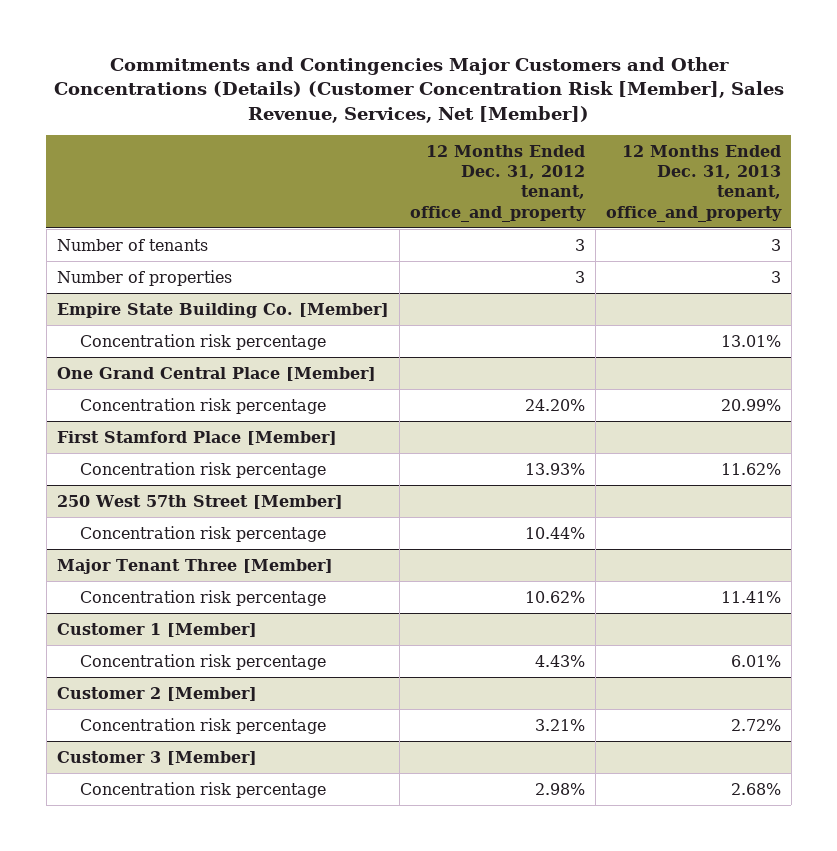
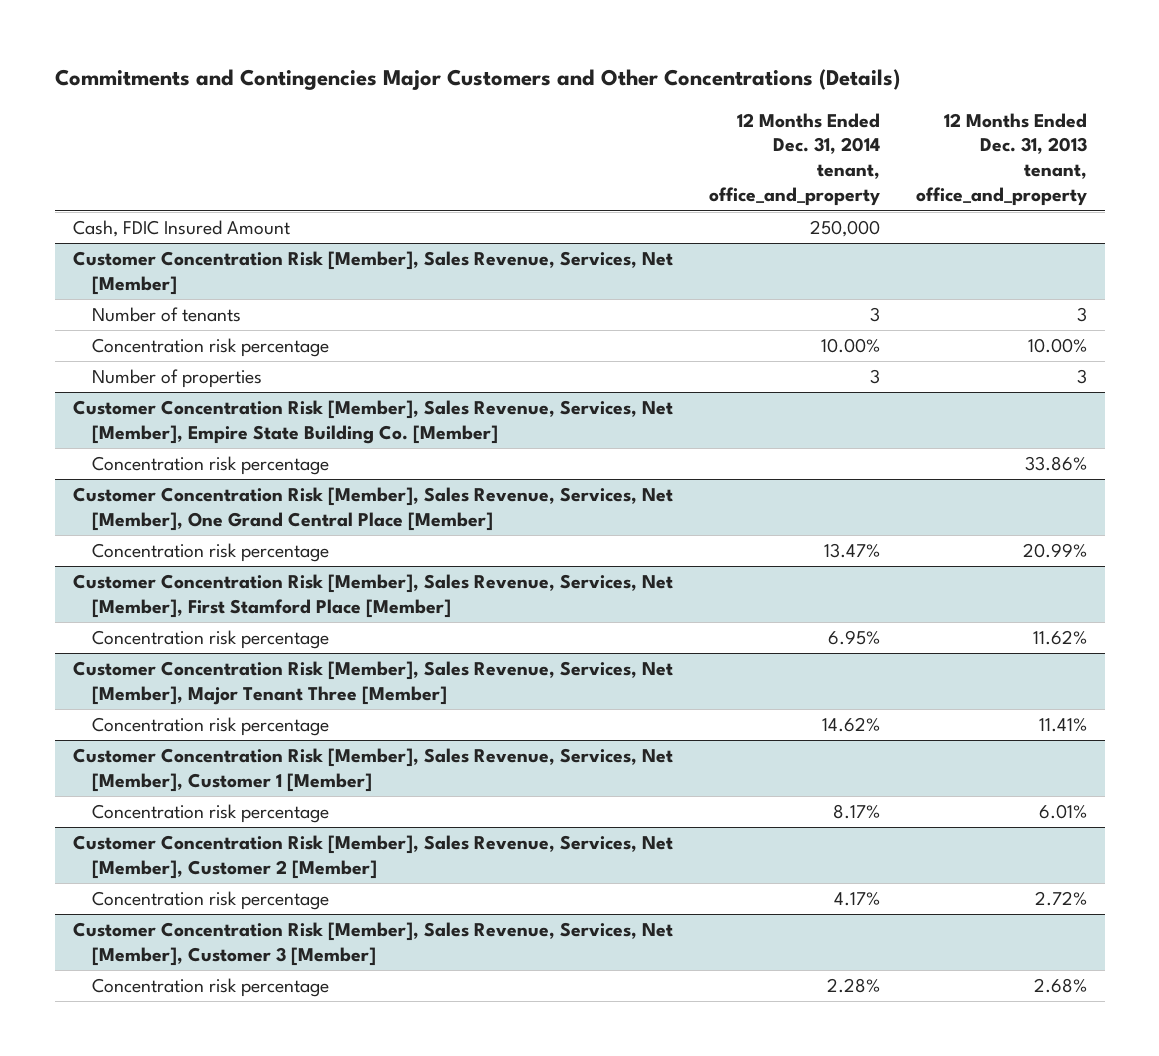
- Commitments and Contingencies Major Customers and Other Concentrations (Details) (Customer Concentration Risk [Member], Sales Revenue, Services, Net [Member])
+ Commitments and Contingencies Major Customers and Other Concentrations (Details)
- | 12 Months Ended Dec. 31, 2012 tenant, office_and_property | 12 Months Ended Dec. 31, 2013 tenant, office_and_property
+ | 12 Months Ended Dec. 31, 2014 tenant, office_and_property | 12 Months Ended Dec. 31, 2013 tenant, office_and_property
+ Cash, FDIC Insured Amount | 250,000 |
+ Customer Concentration Risk [Member], Sales Revenue, Services, Net [Member]
+ Concentration risk percentage | 10.00% | 10.00%
- Empire State Building Co. [Member]
- Concentration risk percentage | | 13.01%
- One Grand Central Place [Member]
+ Customer Concentration Risk [Member], Sales Revenue, Services, Net [Member], Empire State Building Co. [Member]
+ Concentration risk percentage | | 33.86%
+ Customer Concentration Risk [Member], Sales Revenue, Services, Net [Member], One Grand Central Place [Member]
- First Stamford Place [Member]
+ Customer Concentration Risk [Member], Sales Revenue, Services, Net [Member], First Stamford Place [Member]
- 250 West 57th Street [Member]
- Concentration risk percentage | 10.44% |
- Major Tenant Three [Member]
+ Customer Concentration Risk [Member], Sales Revenue, Services, Net [Member], Major Tenant Three [Member]
- Customer 1 [Member]
+ Customer Concentration Risk [Member], Sales Revenue, Services, Net [Member], Customer 1 [Member]
- Customer 2 [Member]
+ Customer Concentration Risk [Member], Sales Revenue, Services, Net [Member], Customer 2 [Member]
- Customer 3 [Member]
+ Customer Concentration Risk [Member], Sales Revenue, Services, Net [Member], Customer 3 [Member]

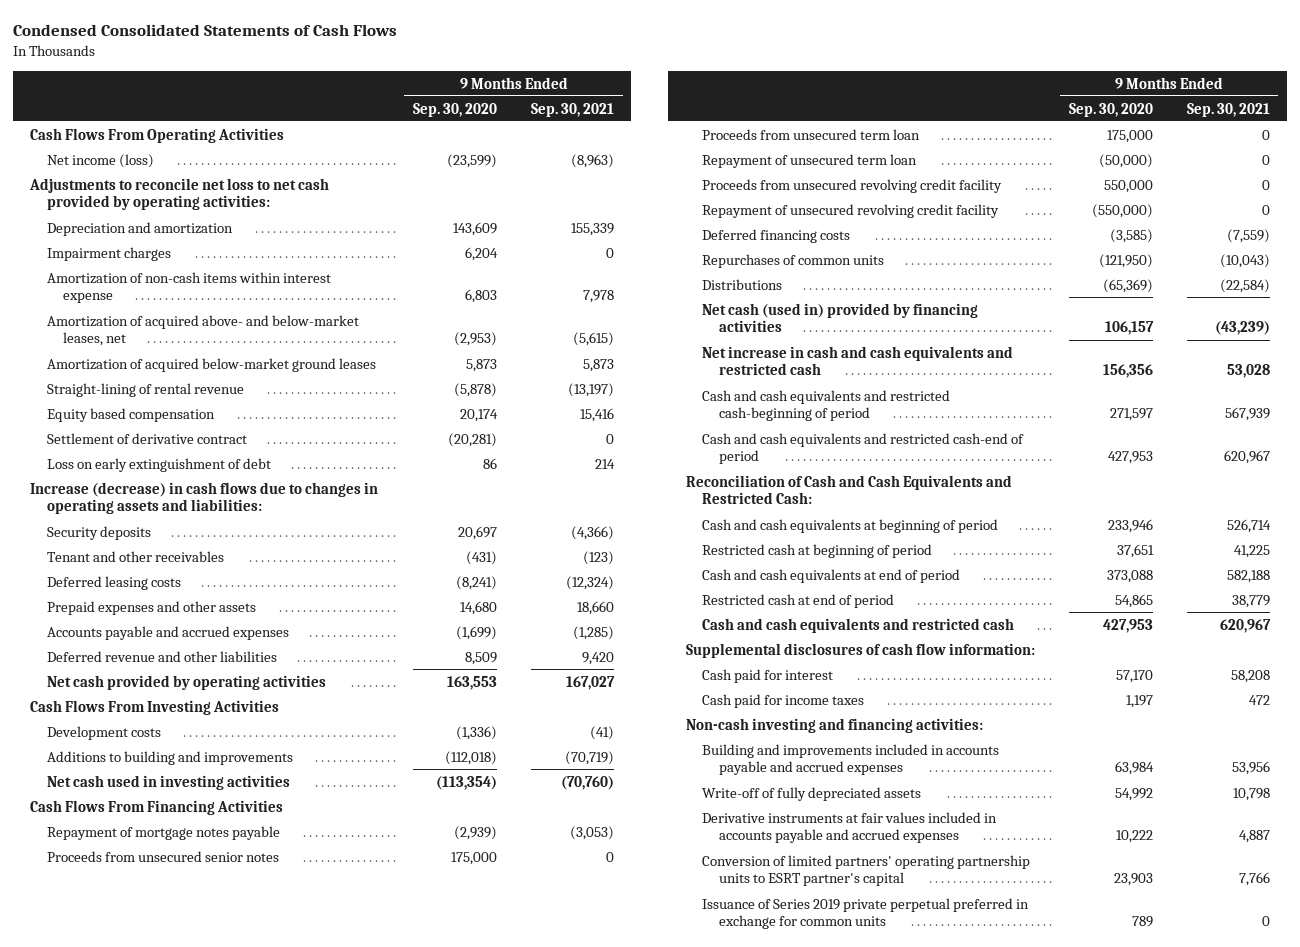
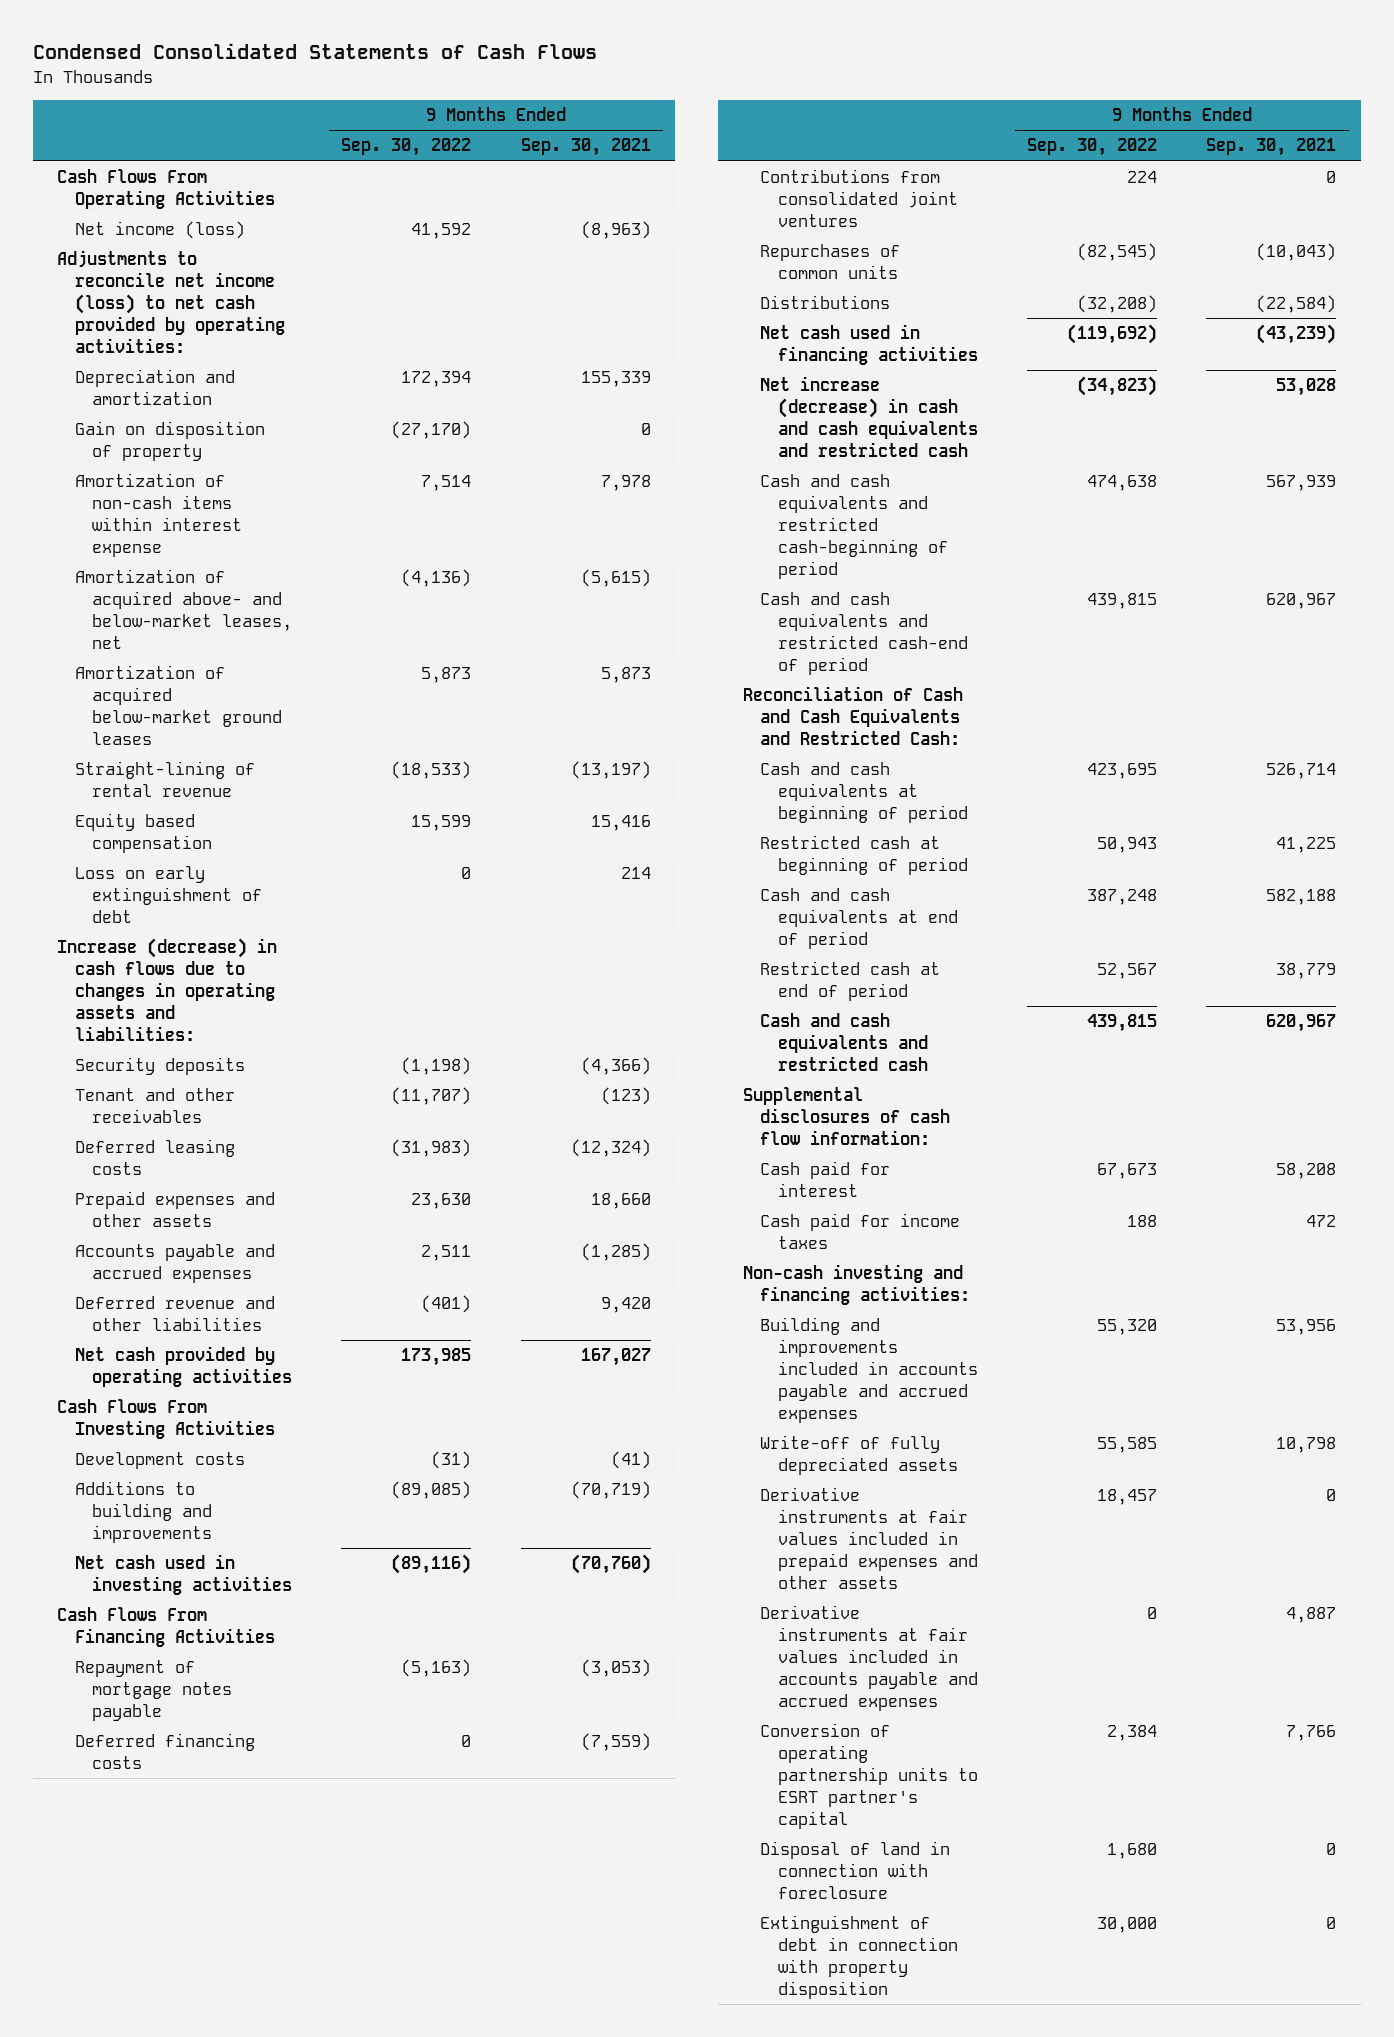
- | 9 Months Ended Sep. 30, 2020 | 9 Months Ended Sep. 30, 2021
+ | 9 Months Ended Sep. 30, 2022 | 9 Months Ended Sep. 30, 2021
- Adjustments to reconcile net loss to net cash provided by operating activities:
+ Adjustments to reconcile net income (loss) to net cash provided by operating activities:
- Impairment charges | 6,204 | 0
+ Gain on disposition of property | (27,170) | 0
- Settlement of derivative contract | (20,281) | 0
- Proceeds from unsecured senior notes | 175,000 | 0
- Proceeds from unsecured term loan | 175,000 | 0
- Repayment of unsecured term loan | (50,000) | 0
- Proceeds from unsecured revolving credit facility | 550,000 | 0
- Repayment of unsecured revolving credit facility | (550,000) | 0
+ Contributions from consolidated joint ventures | 224 | 0
- Net cash (used in) provided by financing activities | 106,157 | (43,239)
- Net increase in cash and cash equivalents and restricted cash | 156,356 | 53,028
+ Net cash used in financing activities | (119,692) | (43,239)
+ Net increase (decrease) in cash and cash equivalents and restricted cash | (34,823) | 53,028
+ Derivative instruments at fair values included in prepaid expenses and other assets | 18,457 | 0
- Conversion of limited partners' operating partnership units to ESRT partner's capital | 23,903 | 7,766
- Issuance of Series 2019 private perpetual preferred in exchange for common units | 789 | 0
+ Conversion of operating partnership units to ESRT partner's capital | 2,384 | 7,766
+ Disposal of land in connection with foreclosure | 1,680 | 0
+ Extinguishment of debt in connection with property disposition | 30,000 | 0

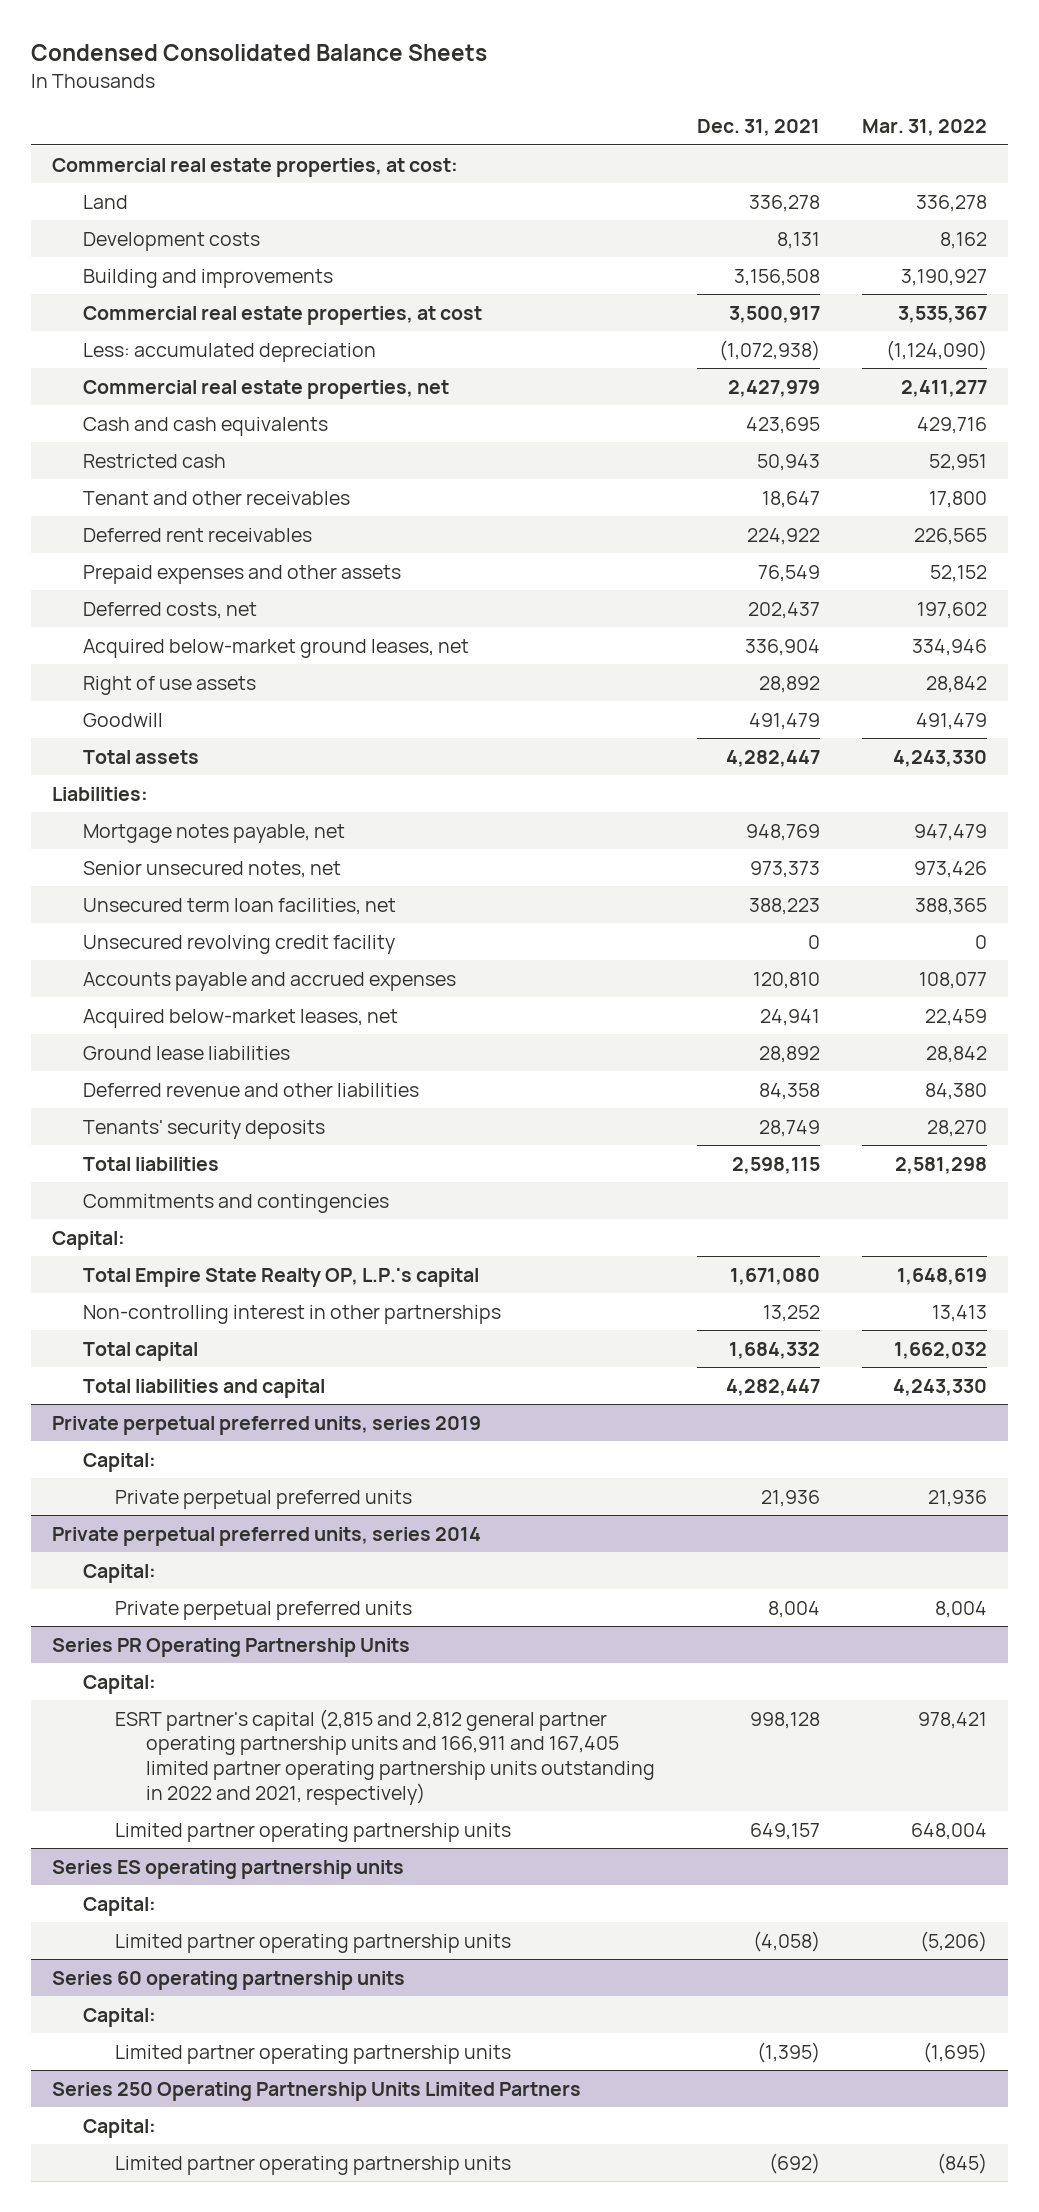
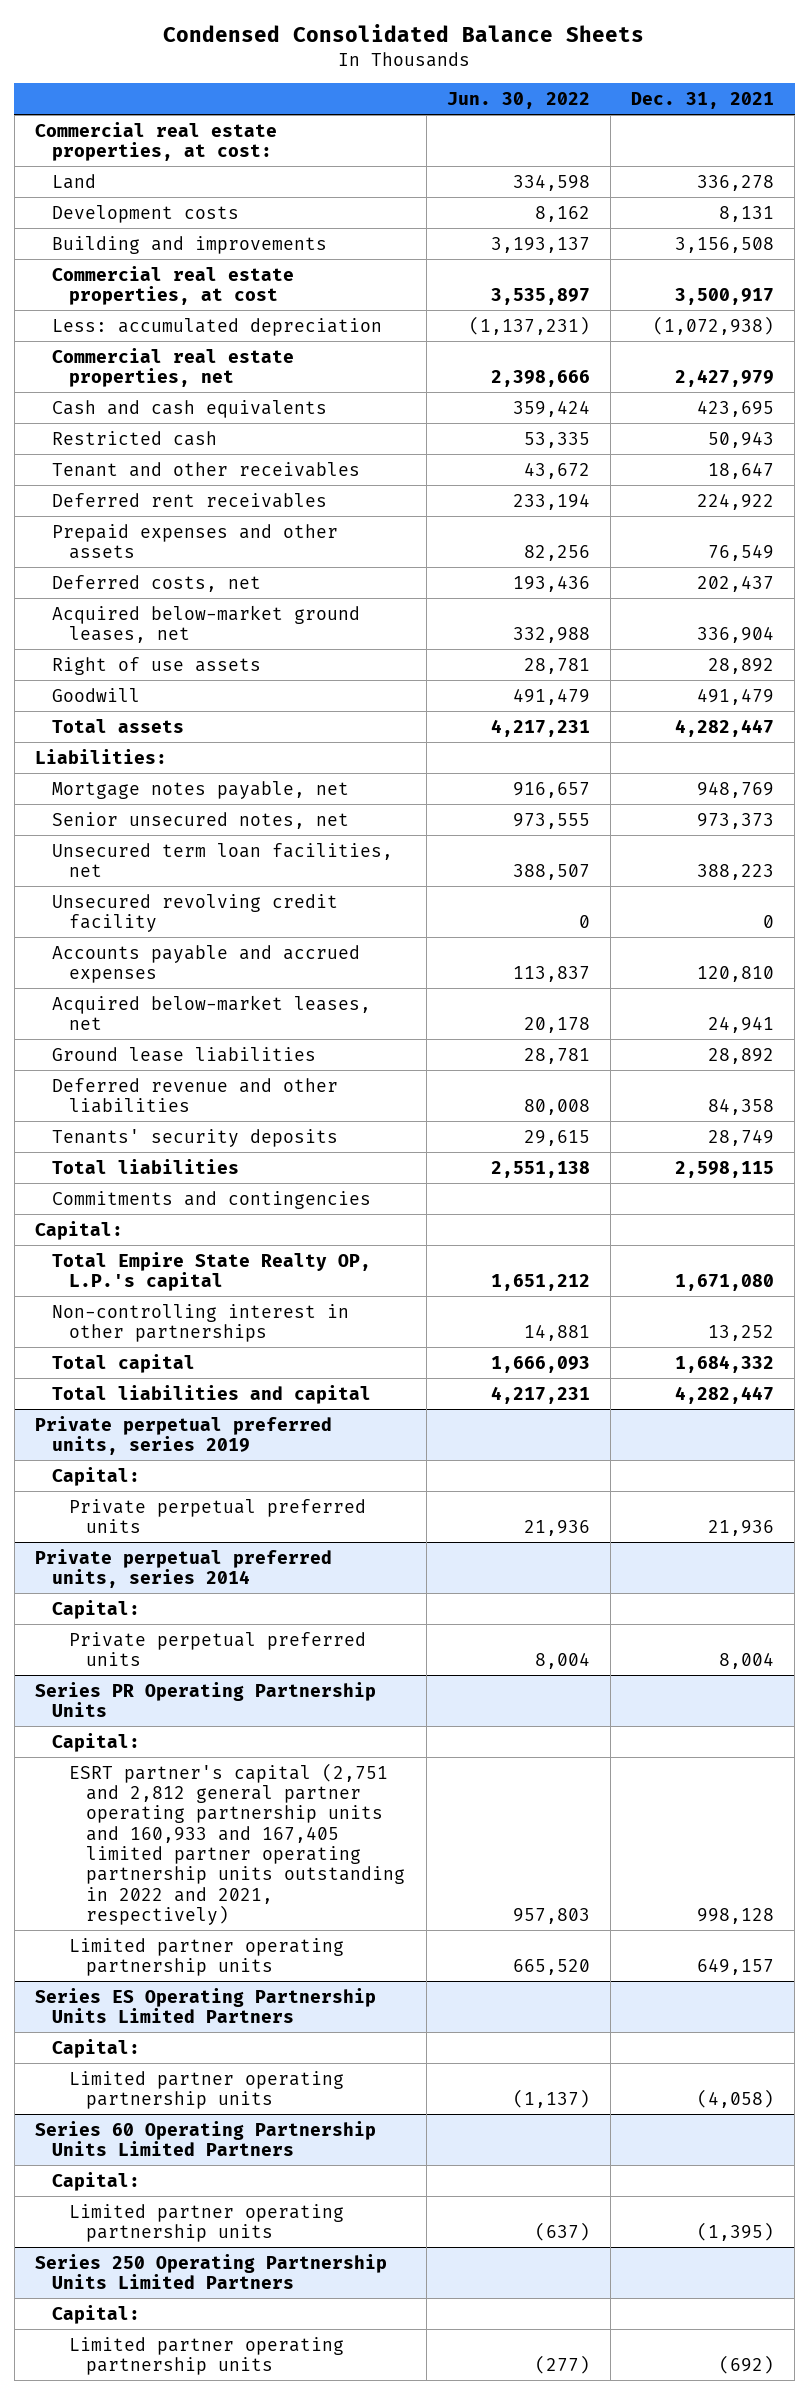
- | Dec. 31, 2021 | Mar. 31, 2022
+ | Jun. 30, 2022 | Dec. 31, 2021
@ Series PR Operating Partnership Units
- ESRT partner's capital (2,815 and 2,812 general partner operating partnership units and 166,911 and 167,405 limited partner operating partnership units outstanding in 2022 and 2021, respectively) | 998,128 | 978,421
+ ESRT partner's capital (2,751 and 2,812 general partner operating partnership units and 160,933 and 167,405 limited partner operating partnership units outstanding in 2022 and 2021, respectively) | 957,803 | 998,128
- Series ES operating partnership units
+ Series ES Operating Partnership Units Limited Partners
- Series 60 operating partnership units
+ Series 60 Operating Partnership Units Limited Partners

